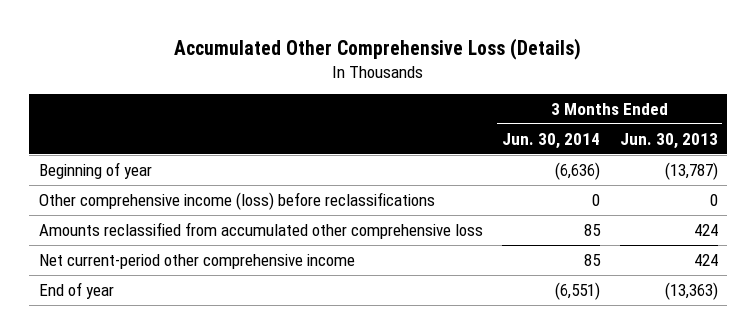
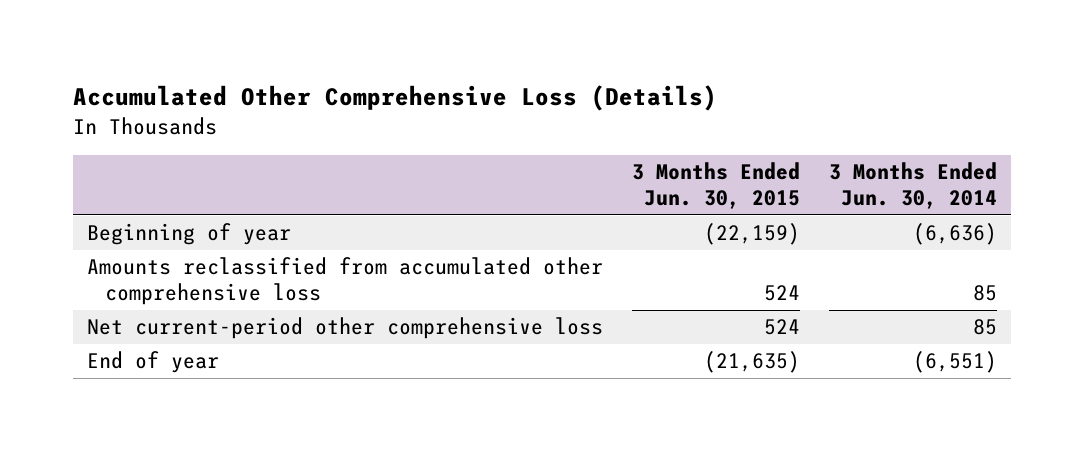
- | 3 Months Ended Jun. 30, 2014 | 3 Months Ended Jun. 30, 2013
+ | 3 Months Ended Jun. 30, 2015 | 3 Months Ended Jun. 30, 2014
- Other comprehensive income (loss) before reclassifications | 0 | 0
- Net current-period other comprehensive income | 85 | 424
+ Net current-period other comprehensive loss | 524 | 85

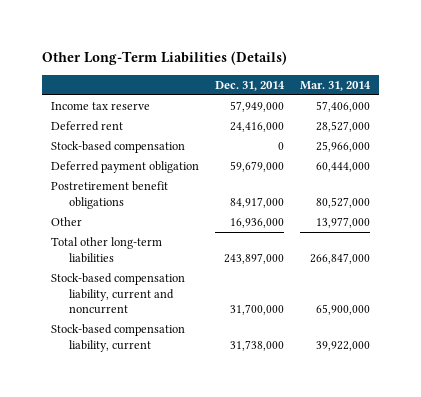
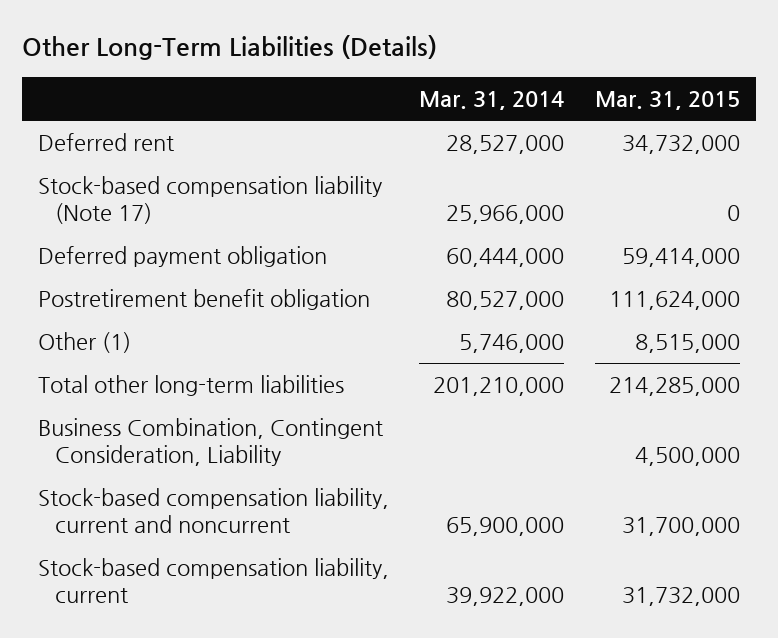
- | Dec. 31, 2014 | Mar. 31, 2014
+ | Mar. 31, 2014 | Mar. 31, 2015
- Income tax reserve | 57,949,000 | 57,406,000
- Stock-based compensation | 0 | 25,966,000
+ Stock-based compensation liability (Note 17) | 25,966,000 | 0
- Postretirement benefit obligations | 84,917,000 | 80,527,000
- Other | 16,936,000 | 13,977,000
- Total other long-term liabilities | 243,897,000 | 266,847,000
+ Postretirement benefit obligation | 80,527,000 | 111,624,000
+ Other (1) | 5,746,000 | 8,515,000
+ Total other long-term liabilities | 201,210,000 | 214,285,000
+ Business Combination, Contingent Consideration, Liability | | 4,500,000

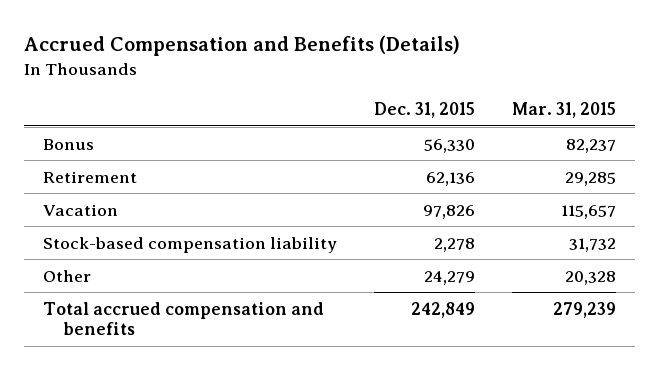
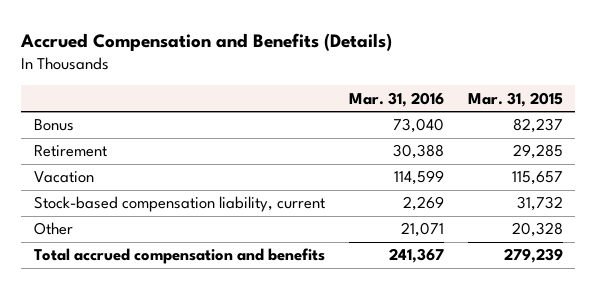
- | Dec. 31, 2015 | Mar. 31, 2015
+ | Mar. 31, 2016 | Mar. 31, 2015
- Stock-based compensation liability | 2,278 | 31,732
+ Stock-based compensation liability, current | 2,269 | 31,732

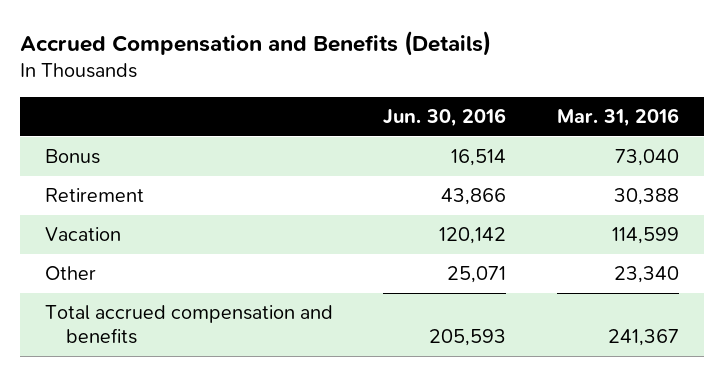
- | Mar. 31, 2016 | Mar. 31, 2015
+ | Jun. 30, 2016 | Mar. 31, 2016
- Stock-based compensation liability, current | 2,269 | 31,732
- Other | 21,071 | 20,328
+ Other | 25,071 | 23,340

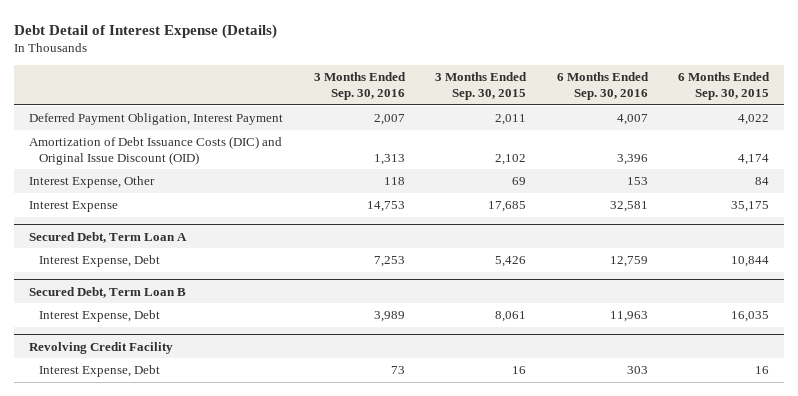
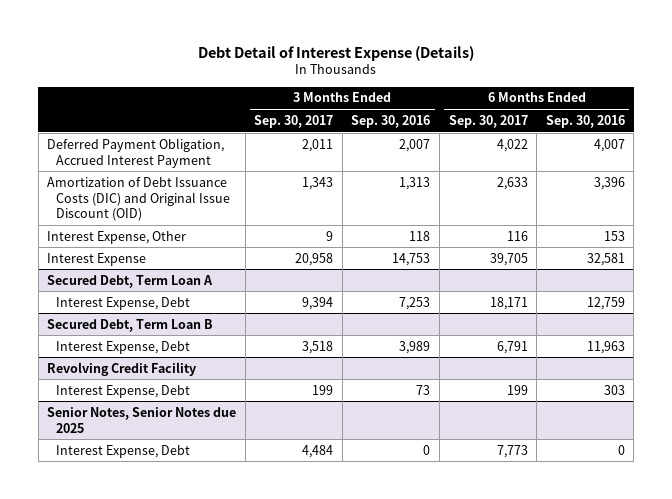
- | 3 Months Ended Sep. 30, 2016 | 3 Months Ended Sep. 30, 2015 | 6 Months Ended Sep. 30, 2016 | 6 Months Ended Sep. 30, 2015
+ | 3 Months Ended Sep. 30, 2017 | 3 Months Ended Sep. 30, 2016 | 6 Months Ended Sep. 30, 2017 | 6 Months Ended Sep. 30, 2016
- Deferred Payment Obligation, Interest Payment | 2,007 | 2,011 | 4,007 | 4,022
+ Deferred Payment Obligation, Accrued Interest Payment | 2,011 | 2,007 | 4,022 | 4,007
+ Senior Notes, Senior Notes due 2025
+ Interest Expense, Debt | 4,484 | 0 | 7,773 | 0

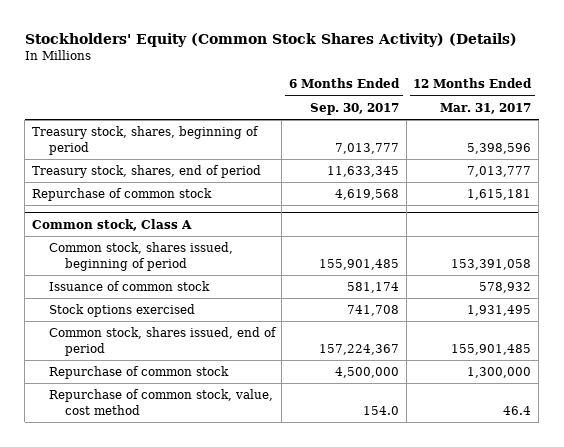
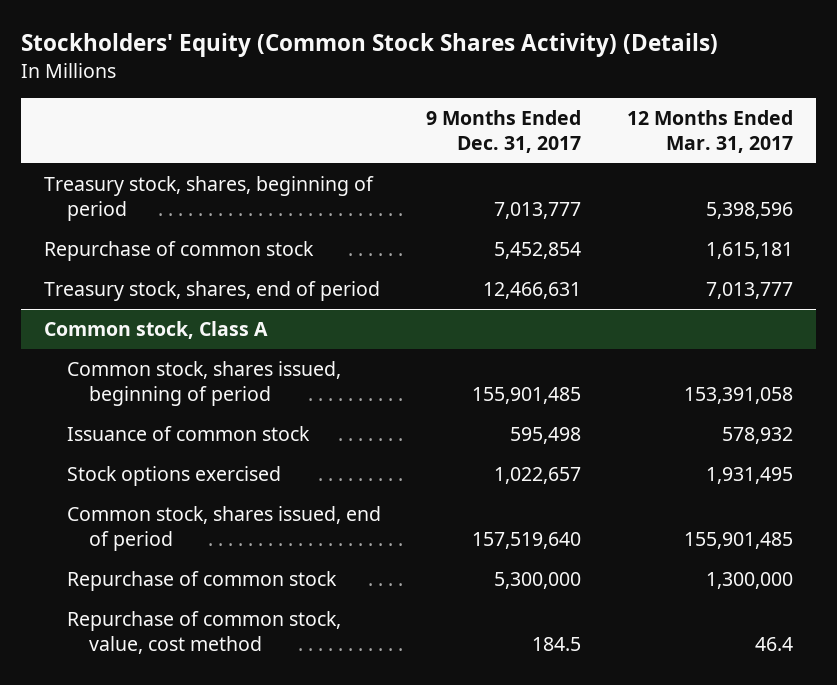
- | 6 Months Ended Sep. 30, 2017 | 12 Months Ended Mar. 31, 2017
+ | 9 Months Ended Dec. 31, 2017 | 12 Months Ended Mar. 31, 2017
moved down: Treasury stock, shares, end of period | 12,466,631 | 7,013,777

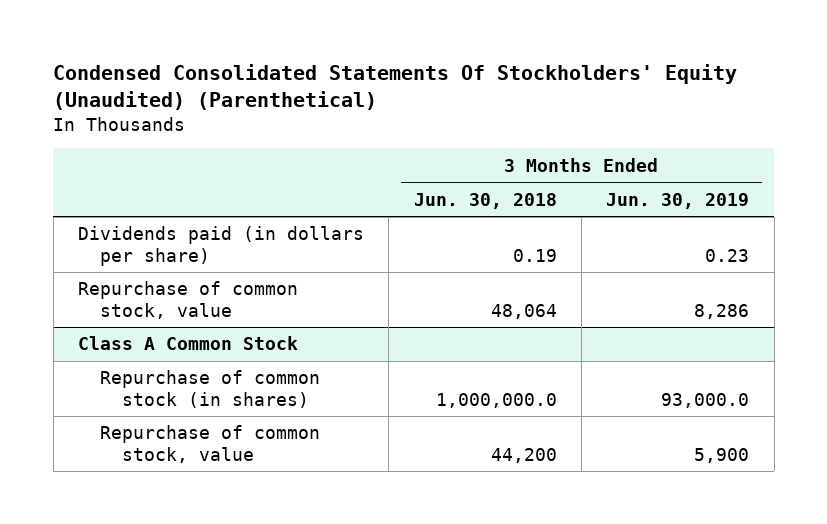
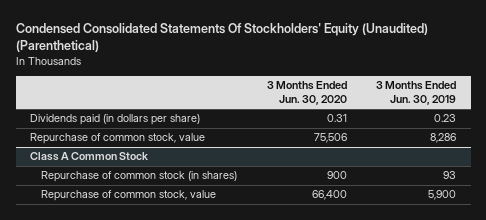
- | 3 Months Ended Jun. 30, 2018 | 3 Months Ended Jun. 30, 2019
+ | 3 Months Ended Jun. 30, 2020 | 3 Months Ended Jun. 30, 2019
@ Class A Common Stock
- Repurchase of common stock (in shares) | 1,000,000.0 | 93,000.0
+ Repurchase of common stock (in shares) | 900 | 93

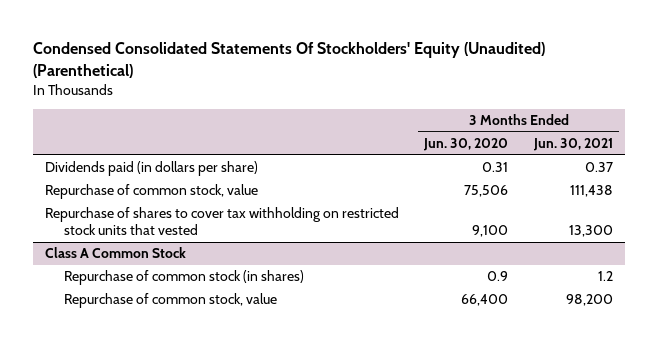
- | 3 Months Ended Jun. 30, 2020 | 3 Months Ended Jun. 30, 2019
+ | 3 Months Ended Jun. 30, 2020 | 3 Months Ended Jun. 30, 2021
+ Repurchase of shares to cover tax withholding on restricted stock units that vested | 9,100 | 13,300
@ Class A Common Stock
- Repurchase of common stock (in shares) | 900 | 93
+ Repurchase of common stock (in shares) | 0.9 | 1.2

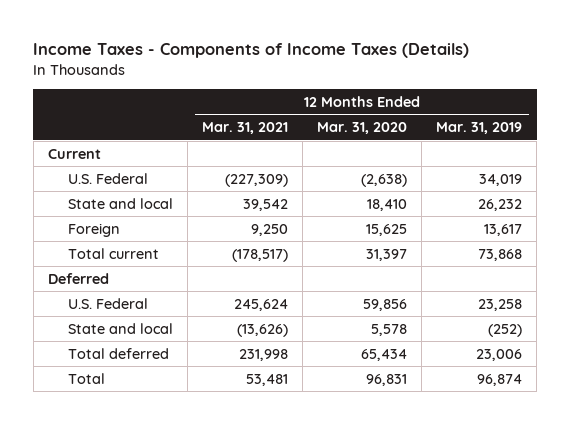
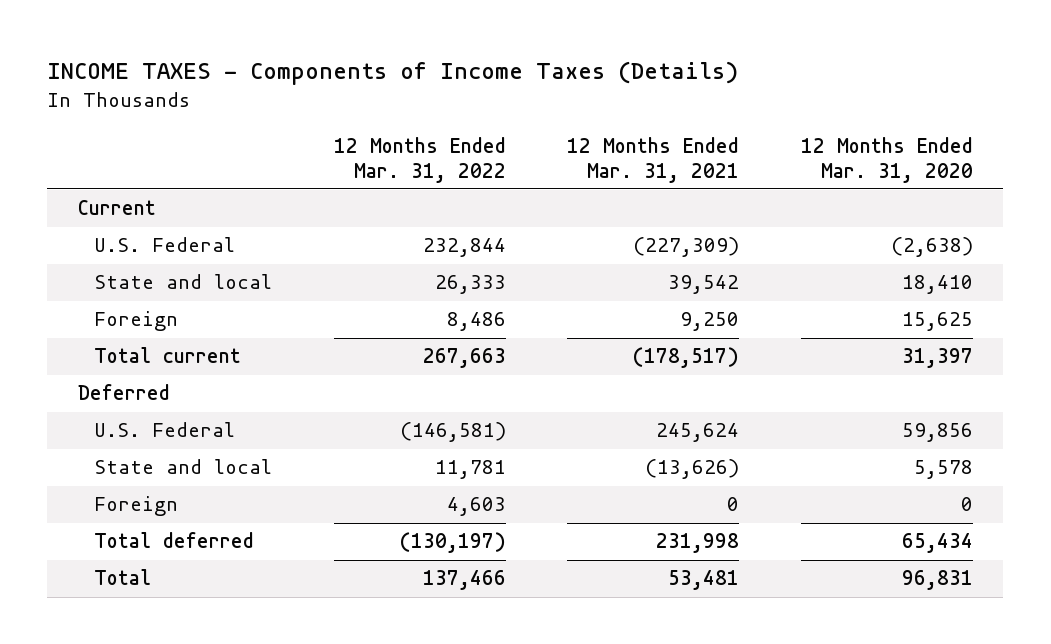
- Income Taxes - Components of Income Taxes (Details)
+ INCOME TAXES - Components of Income Taxes (Details)
- | 12 Months Ended Mar. 31, 2021 | 12 Months Ended Mar. 31, 2020 | 12 Months Ended Mar. 31, 2019
+ | 12 Months Ended Mar. 31, 2022 | 12 Months Ended Mar. 31, 2021 | 12 Months Ended Mar. 31, 2020
+ Foreign | 4,603 | 0 | 0

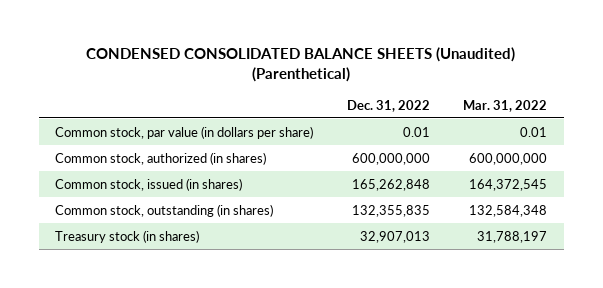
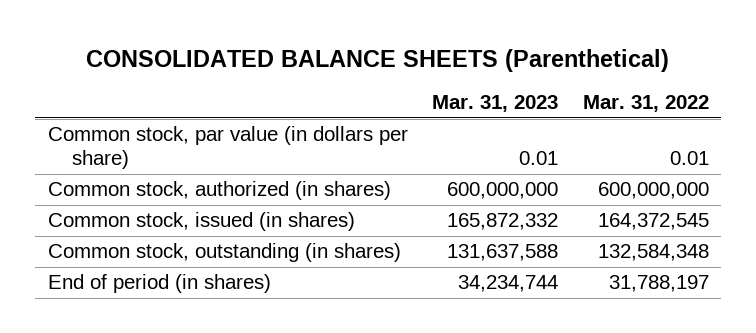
- CONDENSED CONSOLIDATED BALANCE SHEETS (Unaudited) (Parenthetical)
+ CONSOLIDATED BALANCE SHEETS (Parenthetical)
- | Dec. 31, 2022 | Mar. 31, 2022
+ | Mar. 31, 2023 | Mar. 31, 2022
- Treasury stock (in shares) | 32,907,013 | 31,788,197
+ End of period (in shares) | 34,234,744 | 31,788,197

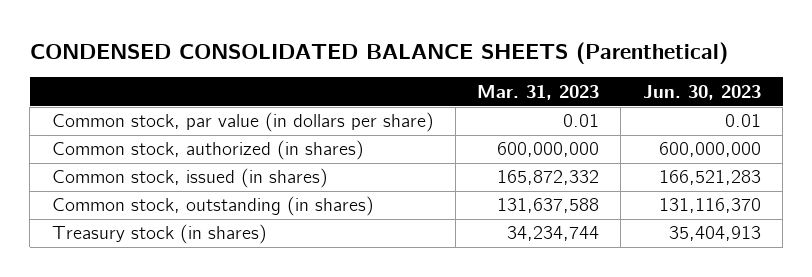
- CONSOLIDATED BALANCE SHEETS (Parenthetical)
+ CONDENSED CONSOLIDATED BALANCE SHEETS (Parenthetical)
- | Mar. 31, 2023 | Mar. 31, 2022
+ | Mar. 31, 2023 | Jun. 30, 2023
- End of period (in shares) | 34,234,744 | 31,788,197
+ Treasury stock (in shares) | 34,234,744 | 35,404,913

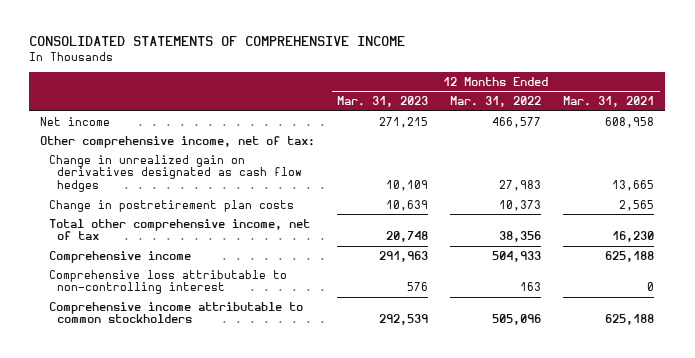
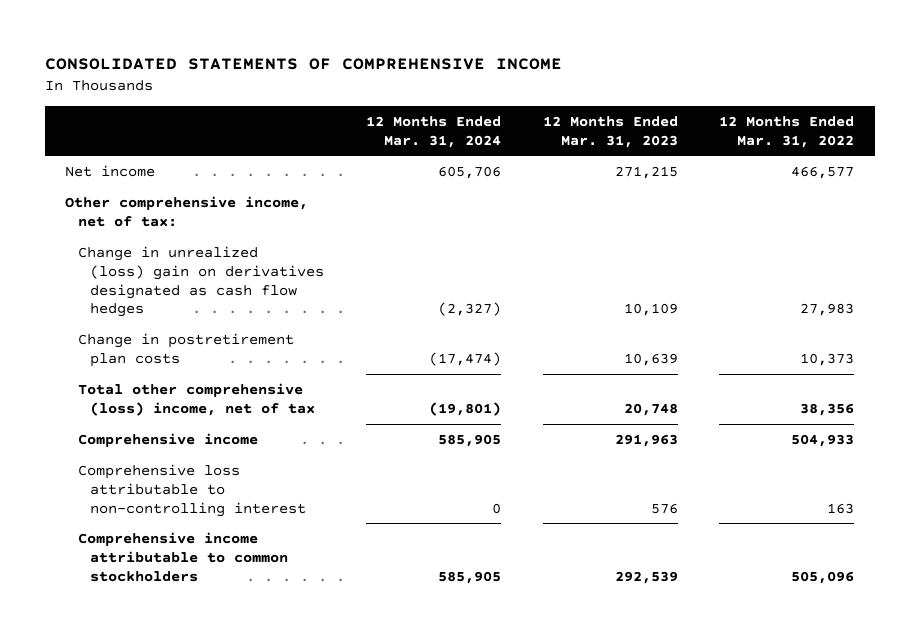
- | 12 Months Ended Mar. 31, 2023 | 12 Months Ended Mar. 31, 2022 | 12 Months Ended Mar. 31, 2021
+ | 12 Months Ended Mar. 31, 2024 | 12 Months Ended Mar. 31, 2023 | 12 Months Ended Mar. 31, 2022
- Change in unrealized gain on derivatives designated as cash flow hedges | 10,109 | 27,983 | 13,665
+ Change in unrealized (loss) gain on derivatives designated as cash flow hedges | (2,327) | 10,109 | 27,983
- Total other comprehensive income, net of tax | 20,748 | 38,356 | 16,230
+ Total other comprehensive (loss) income, net of tax | (19,801) | 20,748 | 38,356

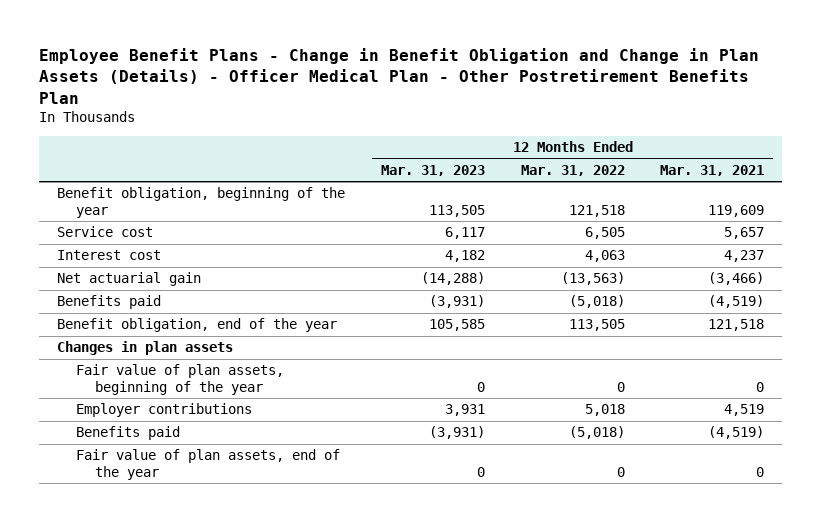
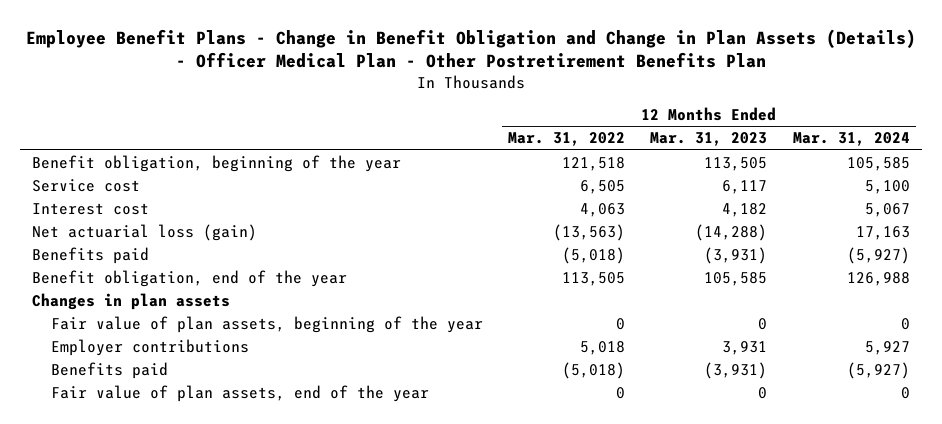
- | 12 Months Ended Mar. 31, 2023 | 12 Months Ended Mar. 31, 2022 | 12 Months Ended Mar. 31, 2021
+ | 12 Months Ended Mar. 31, 2022 | 12 Months Ended Mar. 31, 2023 | 12 Months Ended Mar. 31, 2024
- Net actuarial gain | (14,288) | (13,563) | (3,466)
+ Net actuarial loss (gain) | (13,563) | (14,288) | 17,163

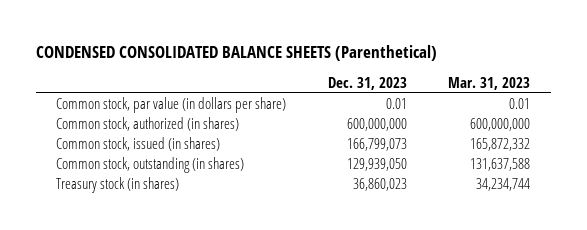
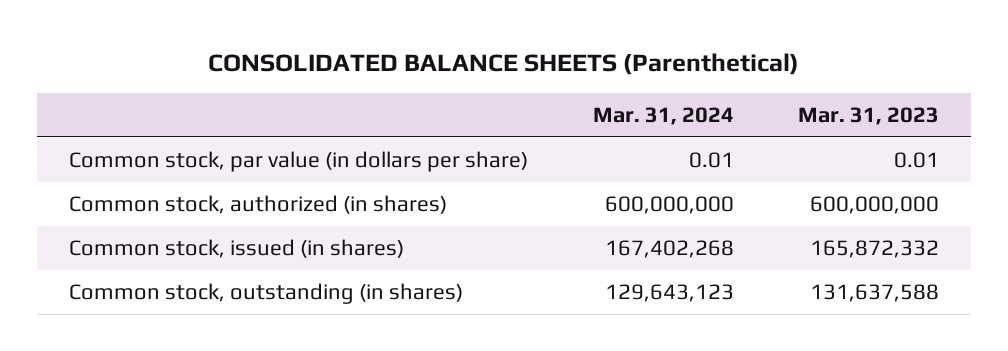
- CONDENSED CONSOLIDATED BALANCE SHEETS (Parenthetical)
+ CONSOLIDATED BALANCE SHEETS (Parenthetical)
- | Dec. 31, 2023 | Mar. 31, 2023
+ | Mar. 31, 2024 | Mar. 31, 2023
- Treasury stock (in shares) | 36,860,023 | 34,234,744

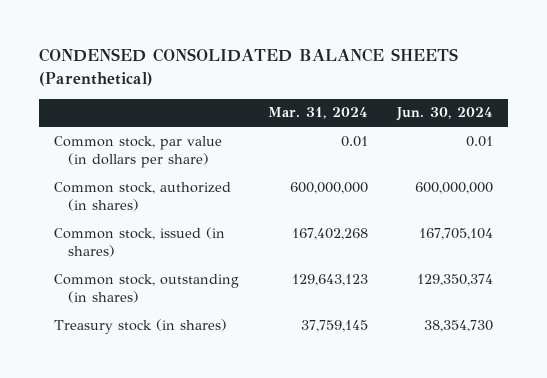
- CONSOLIDATED BALANCE SHEETS (Parenthetical)
+ CONDENSED CONSOLIDATED BALANCE SHEETS (Parenthetical)
- | Mar. 31, 2024 | Mar. 31, 2023
+ | Mar. 31, 2024 | Jun. 30, 2024
+ Treasury stock (in shares) | 37,759,145 | 38,354,730

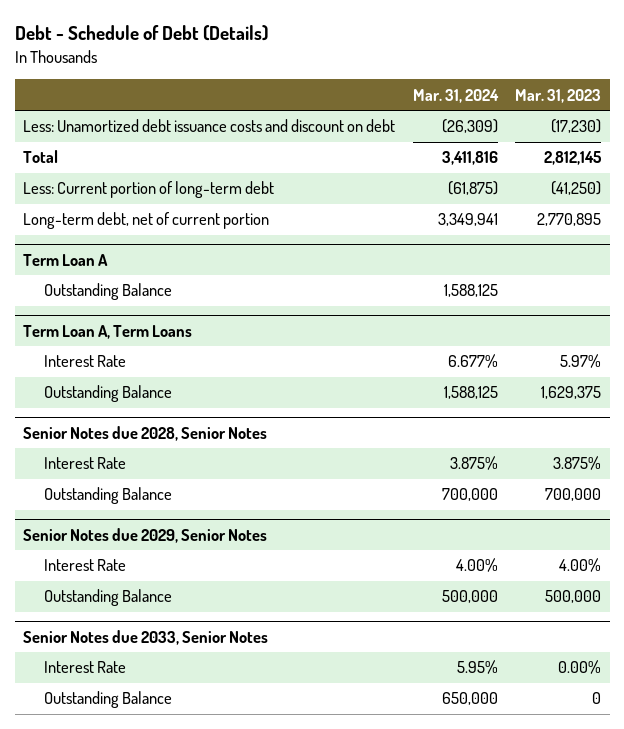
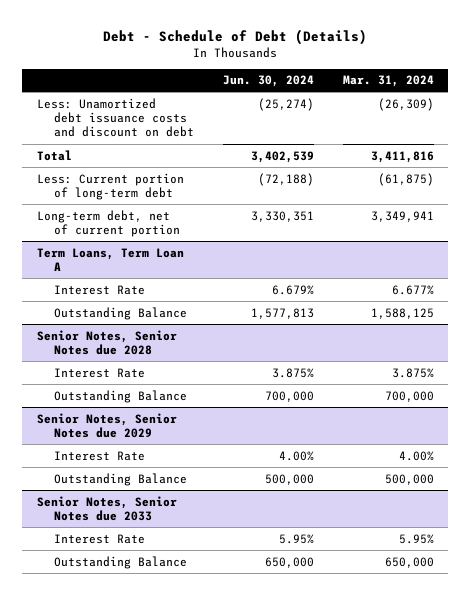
- | Mar. 31, 2024 | Mar. 31, 2023
+ | Jun. 30, 2024 | Mar. 31, 2024
- Term Loan A
- Outstanding Balance | 1,588,125 |
- Term Loan A, Term Loans
+ Term Loans, Term Loan A
- Senior Notes due 2028, Senior Notes
+ Senior Notes, Senior Notes due 2028
- Senior Notes due 2029, Senior Notes
+ Senior Notes, Senior Notes due 2029
- Senior Notes due 2033, Senior Notes
+ Senior Notes, Senior Notes due 2033

